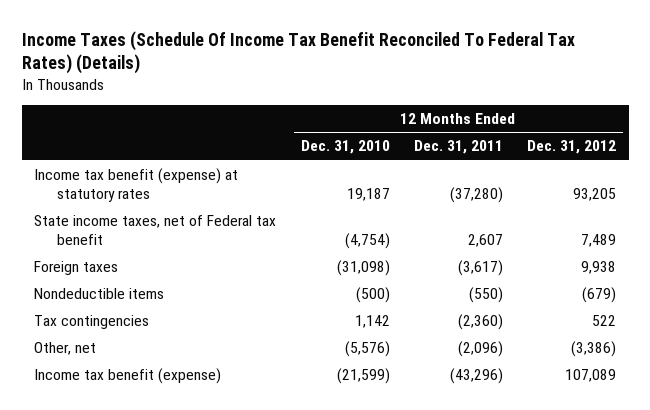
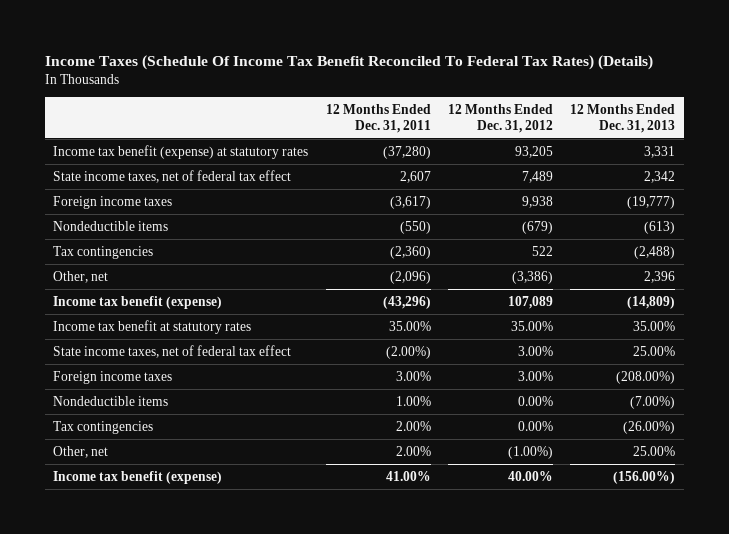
- | 12 Months Ended Dec. 31, 2010 | 12 Months Ended Dec. 31, 2011 | 12 Months Ended Dec. 31, 2012
+ | 12 Months Ended Dec. 31, 2011 | 12 Months Ended Dec. 31, 2012 | 12 Months Ended Dec. 31, 2013
- State income taxes, net of Federal tax benefit | (4,754) | 2,607 | 7,489
- Foreign taxes | (31,098) | (3,617) | 9,938
+ State income taxes, net of federal tax effect | 2,607 | 7,489 | 2,342
+ Foreign income taxes | (3,617) | 9,938 | (19,777)
+ Income tax benefit at statutory rates | 35.00% | 35.00% | 35.00%
+ State income taxes, net of federal tax effect | (2.00%) | 3.00% | 25.00%
+ Foreign income taxes | 3.00% | 3.00% | (208.00%)
+ Nondeductible items | 1.00% | 0.00% | (7.00%)
+ Tax contingencies | 2.00% | 0.00% | (26.00%)
+ Other, net | 2.00% | (1.00%) | 25.00%
+ Income tax benefit (expense) | 41.00% | 40.00% | (156.00%)

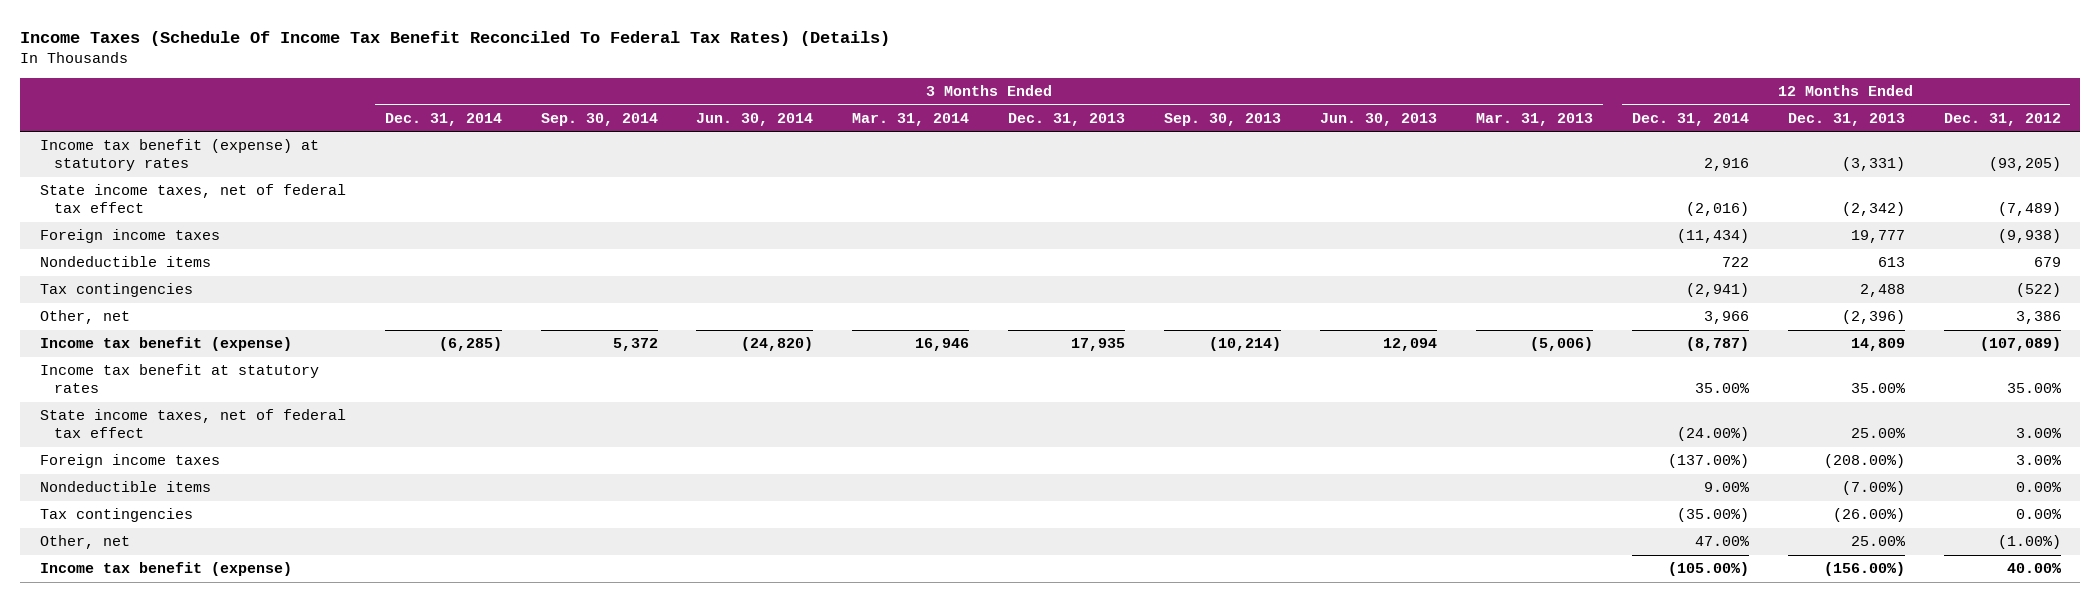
- | 12 Months Ended Dec. 31, 2011 | 12 Months Ended Dec. 31, 2012 | 12 Months Ended Dec. 31, 2013
+ | 3 Months Ended Dec. 31, 2014 | 3 Months Ended Sep. 30, 2014 | 3 Months Ended Jun. 30, 2014 | 3 Months Ended Mar. 31, 2014 | 3 Months Ended Dec. 31, 2013 | 3 Months Ended Sep. 30, 2013 | 3 Months Ended Jun. 30, 2013 | 3 Months Ended Mar. 31, 2013 | 12 Months Ended Dec. 31, 2014 | 12 Months Ended Dec. 31, 2013 | 12 Months Ended Dec. 31, 2012
- Income tax benefit (expense) at statutory rates | (37,280) | 93,205 | 3,331
- State income taxes, net of federal tax effect | 2,607 | 7,489 | 2,342
- Foreign income taxes | (3,617) | 9,938 | (19,777)
- Nondeductible items | (550) | (679) | (613)
- Tax contingencies | (2,360) | 522 | (2,488)
- Other, net | (2,096) | (3,386) | 2,396
- Income tax benefit (expense) | (43,296) | 107,089 | (14,809)
+ Income tax benefit (expense) at statutory rates | | | | | | | | | 2,916 | (3,331) | (93,205)
+ State income taxes, net of federal tax effect | | | | | | | | | (2,016) | (2,342) | (7,489)
+ Foreign income taxes | | | | | | | | | (11,434) | 19,777 | (9,938)
+ Nondeductible items | | | | | | | | | 722 | 613 | 679
+ Tax contingencies | | | | | | | | | (2,941) | 2,488 | (522)
+ Other, net | | | | | | | | | 3,966 | (2,396) | 3,386
+ Income tax benefit (expense) | (6,285) | 5,372 | (24,820) | 16,946 | 17,935 | (10,214) | 12,094 | (5,006) | (8,787) | 14,809 | (107,089)

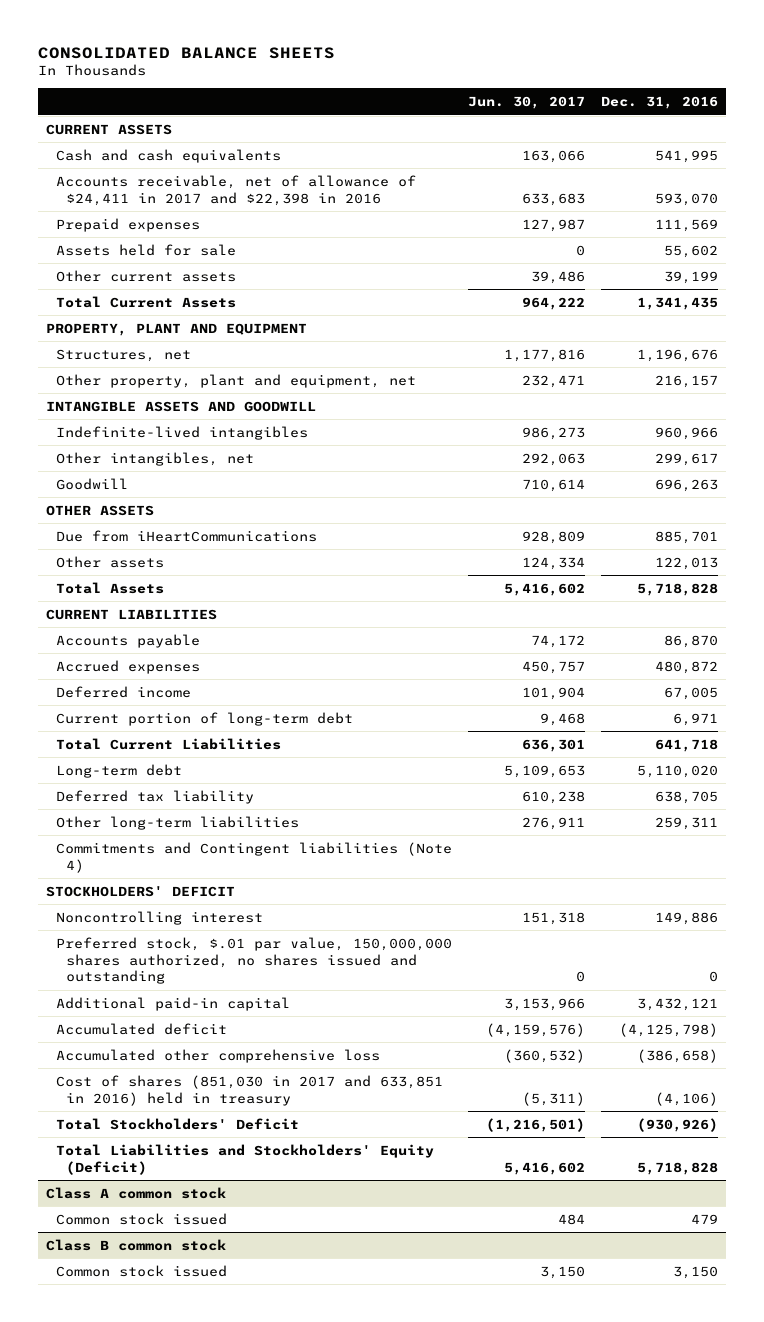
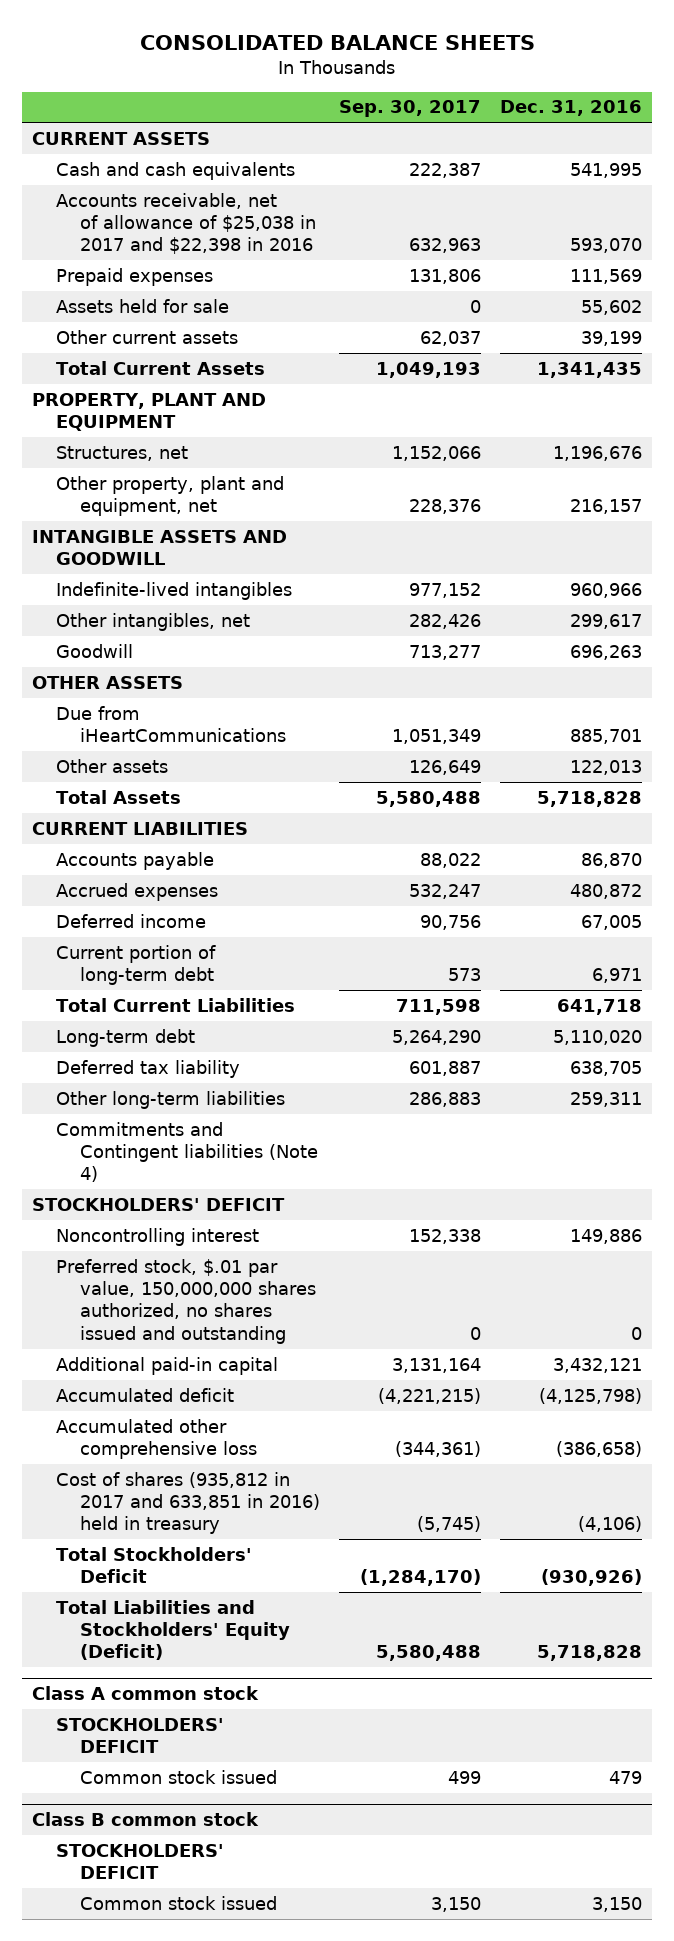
- | Jun. 30, 2017 | Dec. 31, 2016
+ | Sep. 30, 2017 | Dec. 31, 2016
- Accounts receivable, net of allowance of $24,411 in 2017 and $22,398 in 2016 | 633,683 | 593,070
+ Accounts receivable, net of allowance of $25,038 in 2017 and $22,398 in 2016 | 632,963 | 593,070
- Cost of shares (851,030 in 2017 and 633,851 in 2016) held in treasury | (5,311) | (4,106)
+ Cost of shares (935,812 in 2017 and 633,851 in 2016) held in treasury | (5,745) | (4,106)
@ Class A common stock
+ STOCKHOLDERS' DEFICIT
@ Class B common stock
+ STOCKHOLDERS' DEFICIT

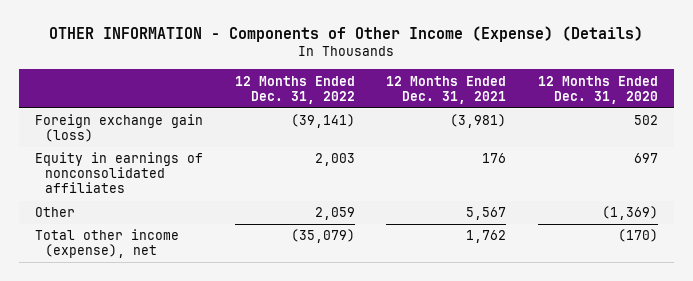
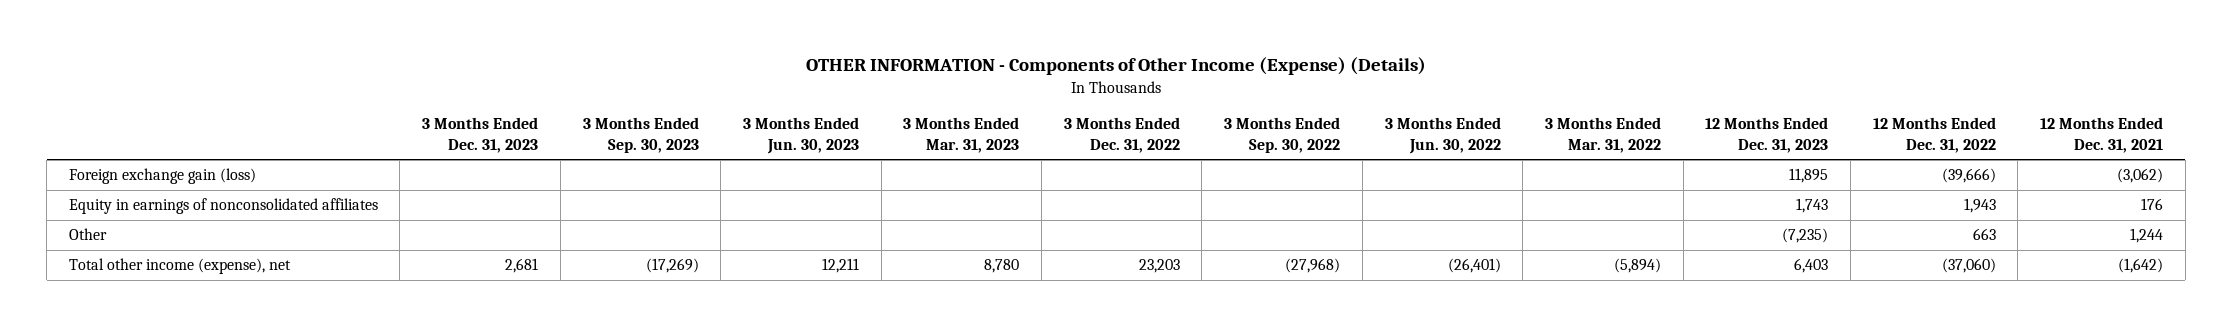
- | 12 Months Ended Dec. 31, 2022 | 12 Months Ended Dec. 31, 2021 | 12 Months Ended Dec. 31, 2020
+ | 3 Months Ended Dec. 31, 2023 | 3 Months Ended Sep. 30, 2023 | 3 Months Ended Jun. 30, 2023 | 3 Months Ended Mar. 31, 2023 | 3 Months Ended Dec. 31, 2022 | 3 Months Ended Sep. 30, 2022 | 3 Months Ended Jun. 30, 2022 | 3 Months Ended Mar. 31, 2022 | 12 Months Ended Dec. 31, 2023 | 12 Months Ended Dec. 31, 2022 | 12 Months Ended Dec. 31, 2021
- Foreign exchange gain (loss) | (39,141) | (3,981) | 502
- Equity in earnings of nonconsolidated affiliates | 2,003 | 176 | 697
- Other | 2,059 | 5,567 | (1,369)
- Total other income (expense), net | (35,079) | 1,762 | (170)
+ Foreign exchange gain (loss) | | | | | | | | | 11,895 | (39,666) | (3,062)
+ Equity in earnings of nonconsolidated affiliates | | | | | | | | | 1,743 | 1,943 | 176
+ Other | | | | | | | | | (7,235) | 663 | 1,244
+ Total other income (expense), net | 2,681 | (17,269) | 12,211 | 8,780 | 23,203 | (27,968) | (26,401) | (5,894) | 6,403 | (37,060) | (1,642)

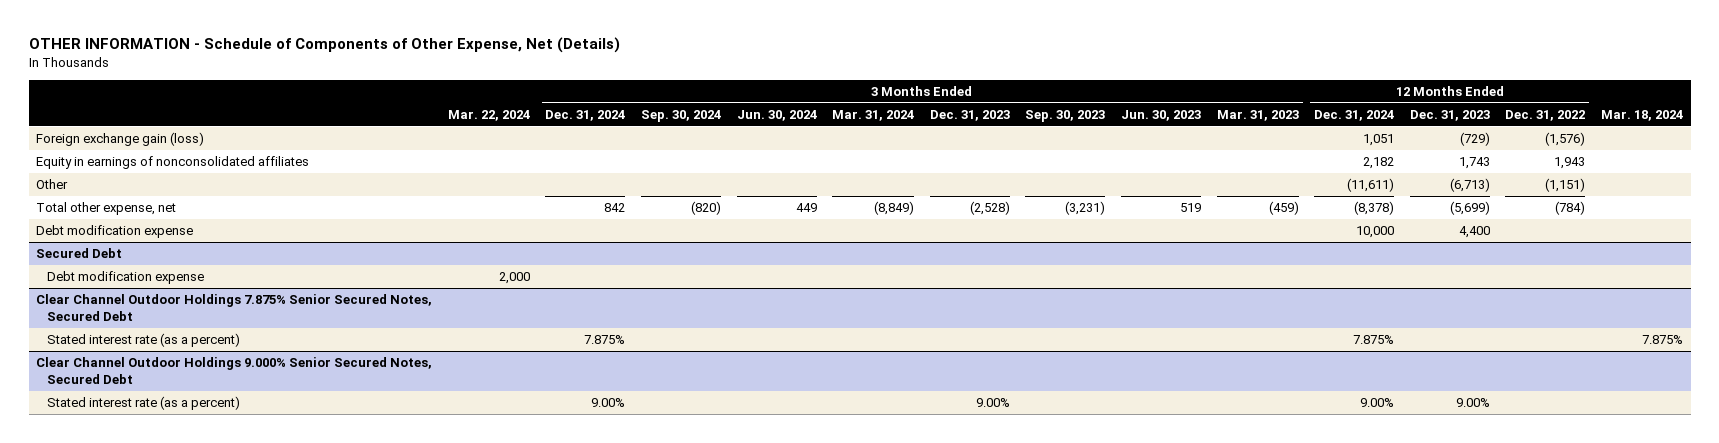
- OTHER INFORMATION - Components of Other Income (Expense) (Details)
+ OTHER INFORMATION - Schedule of Components of Other Expense, Net (Details)
- | 3 Months Ended Dec. 31, 2023 | 3 Months Ended Sep. 30, 2023 | 3 Months Ended Jun. 30, 2023 | 3 Months Ended Mar. 31, 2023 | 3 Months Ended Dec. 31, 2022 | 3 Months Ended Sep. 30, 2022 | 3 Months Ended Jun. 30, 2022 | 3 Months Ended Mar. 31, 2022 | 12 Months Ended Dec. 31, 2023 | 12 Months Ended Dec. 31, 2022 | 12 Months Ended Dec. 31, 2021
+ | Mar. 22, 2024 | 3 Months Ended Dec. 31, 2024 | 3 Months Ended Sep. 30, 2024 | 3 Months Ended Jun. 30, 2024 | 3 Months Ended Mar. 31, 2024 | 3 Months Ended Dec. 31, 2023 | 3 Months Ended Sep. 30, 2023 | 3 Months Ended Jun. 30, 2023 | 3 Months Ended Mar. 31, 2023 | 12 Months Ended Dec. 31, 2024 | 12 Months Ended Dec. 31, 2023 | 12 Months Ended Dec. 31, 2022 | Mar. 18, 2024
- Foreign exchange gain (loss) | | | | | | | | | 11,895 | (39,666) | (3,062)
+ Foreign exchange gain (loss) | | | | | | | | | | 1,051 | (729) | (1,576) |
- Other | | | | | | | | | (7,235) | 663 | 1,244
- Total other income (expense), net | 2,681 | (17,269) | 12,211 | 8,780 | 23,203 | (27,968) | (26,401) | (5,894) | 6,403 | (37,060) | (1,642)
+ Other | | | | | | | | | | (11,611) | (6,713) | (1,151) |
+ Total other expense, net | | 842 | (820) | 449 | (8,849) | (2,528) | (3,231) | 519 | (459) | (8,378) | (5,699) | (784) |
+ Debt modification expense | | | | | | | | | | 10,000 | 4,400 | |
+ Secured Debt
+ Debt modification expense | 2,000 | | | | | | | | | | | |
+ Clear Channel Outdoor Holdings 7.875% Senior Secured Notes, Secured Debt
+ Stated interest rate (as a percent) | | 7.875% | | | | | | | | 7.875% | | | 7.875%
+ Clear Channel Outdoor Holdings 9.000% Senior Secured Notes, Secured Debt
+ Stated interest rate (as a percent) | | 9.00% | | | | 9.00% | | | | 9.00% | 9.00% | |

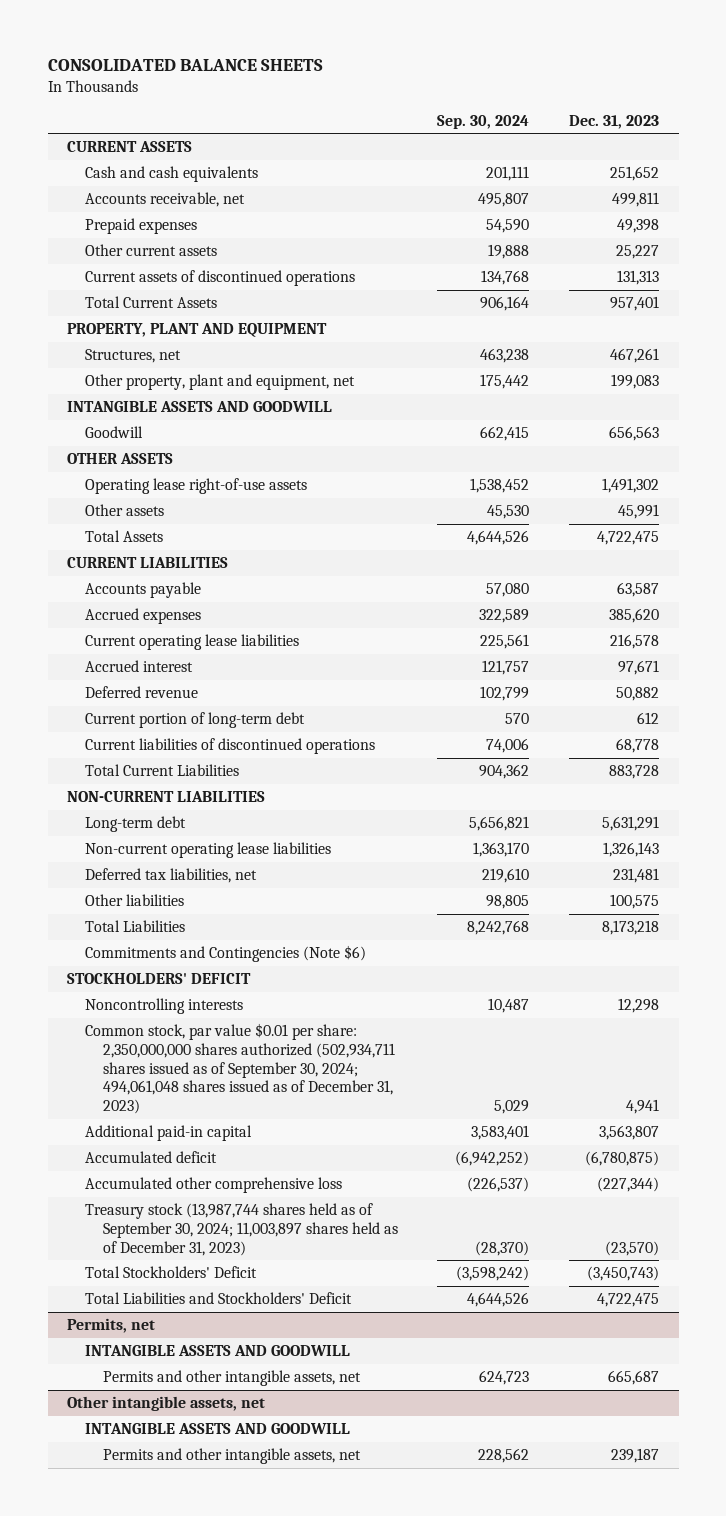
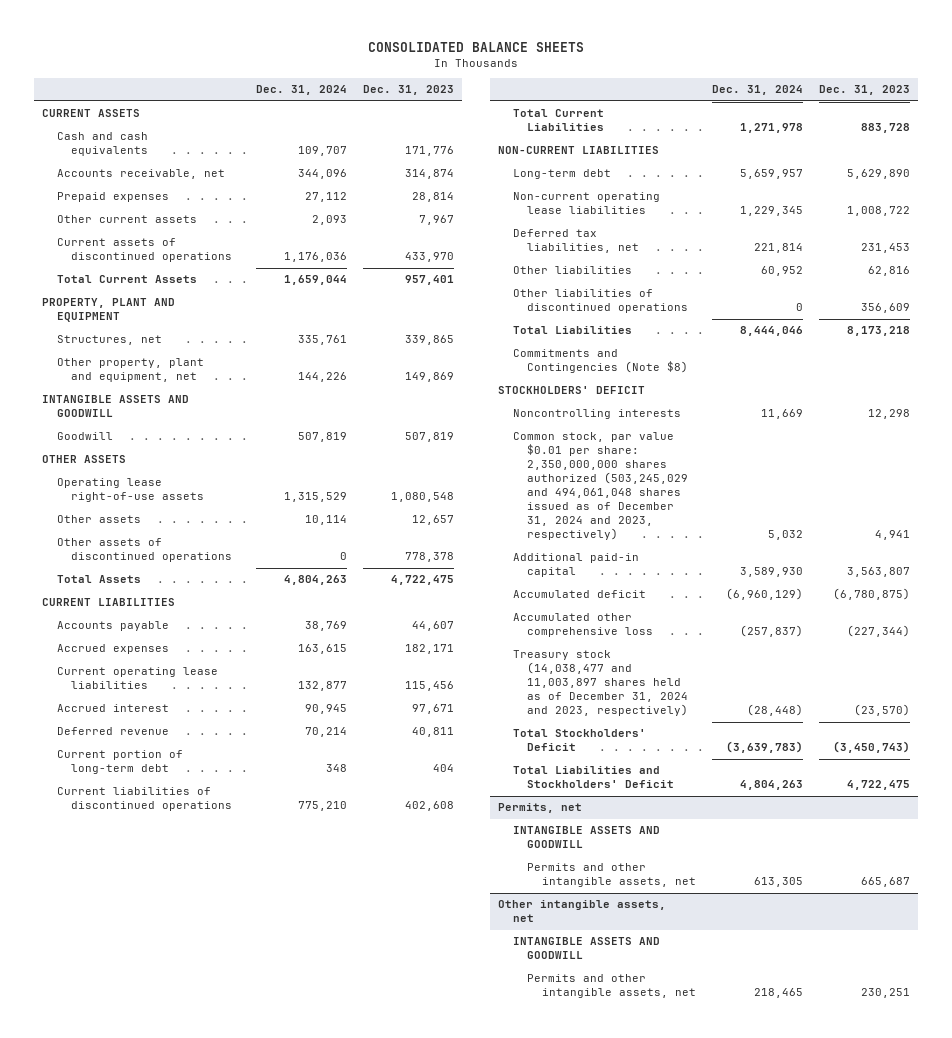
- | Sep. 30, 2024 | Dec. 31, 2023
+ | Dec. 31, 2024 | Dec. 31, 2023
- Cash and cash equivalents | 201,111 | 251,652
- Accounts receivable, net | 495,807 | 499,811
- Prepaid expenses | 54,590 | 49,398
- Other current assets | 19,888 | 25,227
- Current assets of discontinued operations | 134,768 | 131,313
+ Cash and cash equivalents | 109,707 | 171,776
+ Accounts receivable, net | 344,096 | 314,874
+ Prepaid expenses | 27,112 | 28,814
+ Other current assets | 2,093 | 7,967
+ Current assets of discontinued operations | 1,176,036 | 433,970
- Structures, net | 463,238 | 467,261
- Other property, plant and equipment, net | 175,442 | 199,083
+ Structures, net | 335,761 | 339,865
+ Other property, plant and equipment, net | 144,226 | 149,869
- Goodwill | 662,415 | 656,563
+ Goodwill | 507,819 | 507,819
- Operating lease right-of-use assets | 1,538,452 | 1,491,302
- Other assets | 45,530 | 45,991
+ Operating lease right-of-use assets | 1,315,529 | 1,080,548
+ Other assets | 10,114 | 12,657
+ Other assets of discontinued operations | 0 | 778,378
- Accounts payable | 57,080 | 63,587
- Accrued expenses | 322,589 | 385,620
- Current operating lease liabilities | 225,561 | 216,578
+ Accounts payable | 38,769 | 44,607
+ Accrued expenses | 163,615 | 182,171
+ Current operating lease liabilities | 132,877 | 115,456
- Deferred revenue | 102,799 | 50,882
- Current portion of long-term debt | 570 | 612
- Current liabilities of discontinued operations | 74,006 | 68,778
+ Deferred revenue | 70,214 | 40,811
+ Current portion of long-term debt | 348 | 404
+ Current liabilities of discontinued operations | 775,210 | 402,608
- Long-term debt | 5,656,821 | 5,631,291
- Non-current operating lease liabilities | 1,363,170 | 1,326,143
- Deferred tax liabilities, net | 219,610 | 231,481
- Other liabilities | 98,805 | 100,575
+ Long-term debt | 5,659,957 | 5,629,890
+ Non-current operating lease liabilities | 1,229,345 | 1,008,722
+ Deferred tax liabilities, net | 221,814 | 231,453
+ Other liabilities | 60,952 | 62,816
+ Other liabilities of discontinued operations | 0 | 356,609
- Commitments and Contingencies (Note $6)
+ Commitments and Contingencies (Note $8)
- Common stock, par value $0.01 per share: 2,350,000,000 shares authorized (502,934,711 shares issued as of September 30, 2024; 494,061,048 shares issued as of December 31, 2023) | 5,029 | 4,941
+ Common stock, par value $0.01 per share: 2,350,000,000 shares authorized (503,245,029 and 494,061,048 shares issued as of December 31, 2024 and 2023, respectively) | 5,032 | 4,941
- Treasury stock (13,987,744 shares held as of September 30, 2024; 11,003,897 shares held as of December 31, 2023) | (28,370) | (23,570)
+ Treasury stock (14,038,477 and 11,003,897 shares held as of December 31, 2024 and 2023, respectively) | (28,448) | (23,570)
@ Other intangible assets, net
- Permits and other intangible assets, net | 228,562 | 239,187
+ Permits and other intangible assets, net | 218,465 | 230,251

